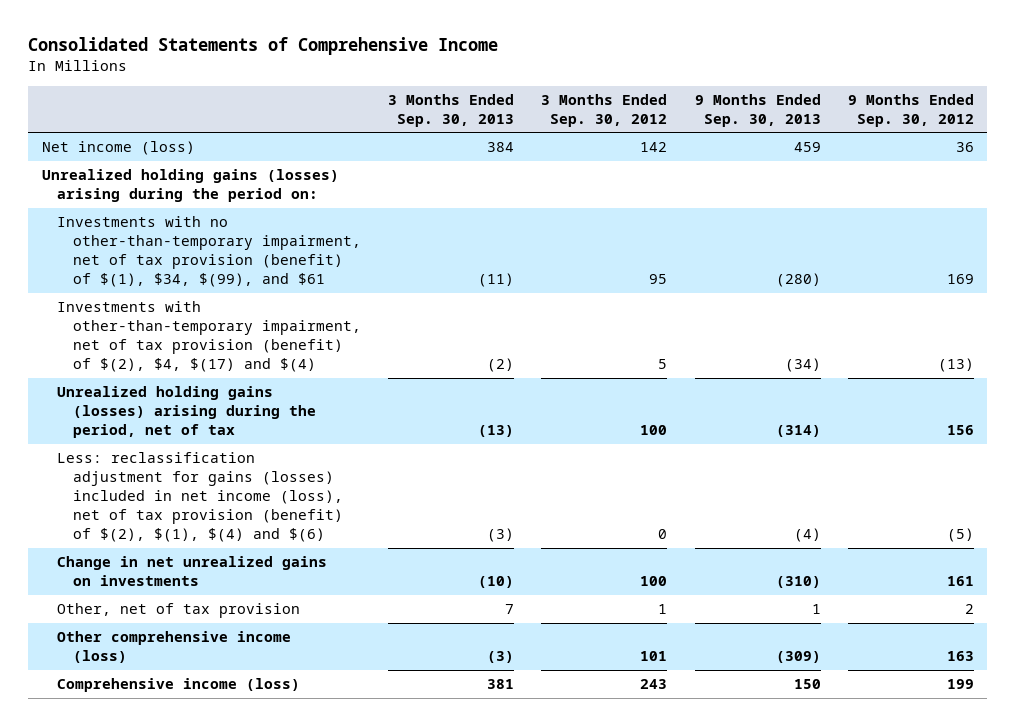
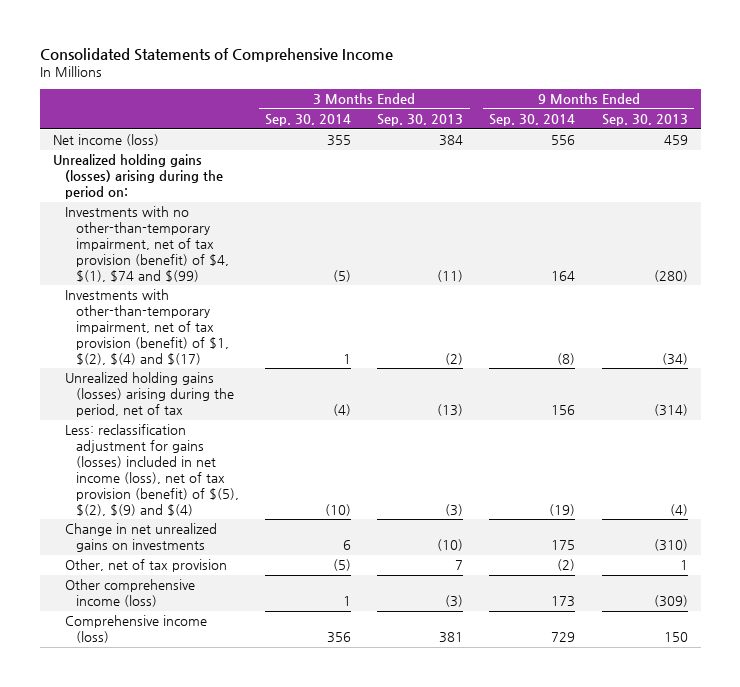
- | 3 Months Ended Sep. 30, 2013 | 3 Months Ended Sep. 30, 2012 | 9 Months Ended Sep. 30, 2013 | 9 Months Ended Sep. 30, 2012
+ | 3 Months Ended Sep. 30, 2014 | 3 Months Ended Sep. 30, 2013 | 9 Months Ended Sep. 30, 2014 | 9 Months Ended Sep. 30, 2013
- Investments with no other-than-temporary impairment, net of tax provision (benefit) of $(1), $34, $(99), and $61 | (11) | 95 | (280) | 169
- Investments with other-than-temporary impairment, net of tax provision (benefit) of $(2), $4, $(17) and $(4) | (2) | 5 | (34) | (13)
+ Investments with no other-than-temporary impairment, net of tax provision (benefit) of $4, $(1), $74 and $(99) | (5) | (11) | 164 | (280)
+ Investments with other-than-temporary impairment, net of tax provision (benefit) of $1, $(2), $(4) and $(17) | 1 | (2) | (8) | (34)
- Less: reclassification adjustment for gains (losses) included in net income (loss), net of tax provision (benefit) of $(2), $(1), $(4) and $(6) | (3) | 0 | (4) | (5)
+ Less: reclassification adjustment for gains (losses) included in net income (loss), net of tax provision (benefit) of $(5), $(2), $(9) and $(4) | (10) | (3) | (19) | (4)

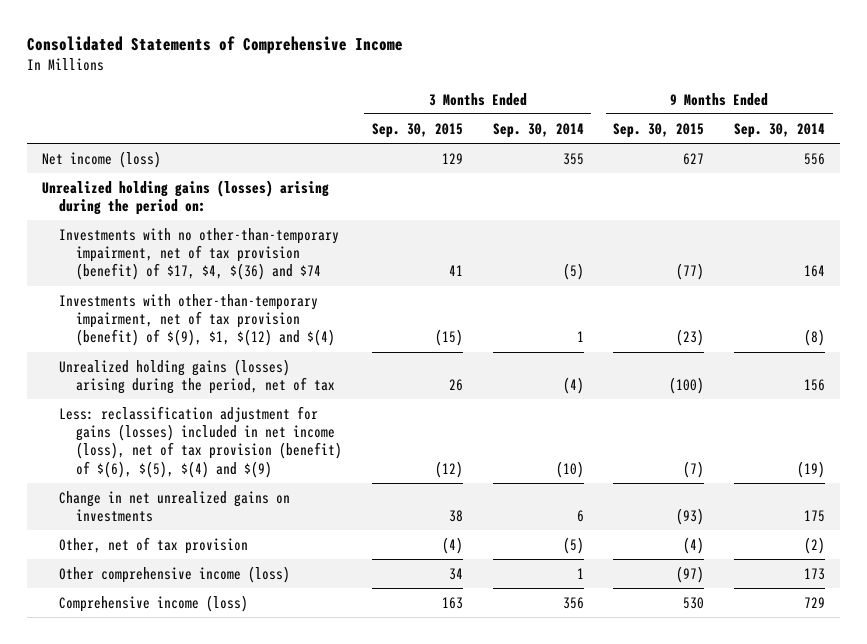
- | 3 Months Ended Sep. 30, 2014 | 3 Months Ended Sep. 30, 2013 | 9 Months Ended Sep. 30, 2014 | 9 Months Ended Sep. 30, 2013
+ | 3 Months Ended Sep. 30, 2015 | 3 Months Ended Sep. 30, 2014 | 9 Months Ended Sep. 30, 2015 | 9 Months Ended Sep. 30, 2014
- Investments with no other-than-temporary impairment, net of tax provision (benefit) of $4, $(1), $74 and $(99) | (5) | (11) | 164 | (280)
- Investments with other-than-temporary impairment, net of tax provision (benefit) of $1, $(2), $(4) and $(17) | 1 | (2) | (8) | (34)
+ Investments with no other-than-temporary impairment, net of tax provision (benefit) of $17, $4, $(36) and $74 | 41 | (5) | (77) | 164
+ Investments with other-than-temporary impairment, net of tax provision (benefit) of $(9), $1, $(12) and $(4) | (15) | 1 | (23) | (8)
- Less: reclassification adjustment for gains (losses) included in net income (loss), net of tax provision (benefit) of $(5), $(2), $(9) and $(4) | (10) | (3) | (19) | (4)
+ Less: reclassification adjustment for gains (losses) included in net income (loss), net of tax provision (benefit) of $(6), $(5), $(4) and $(9) | (12) | (10) | (7) | (19)

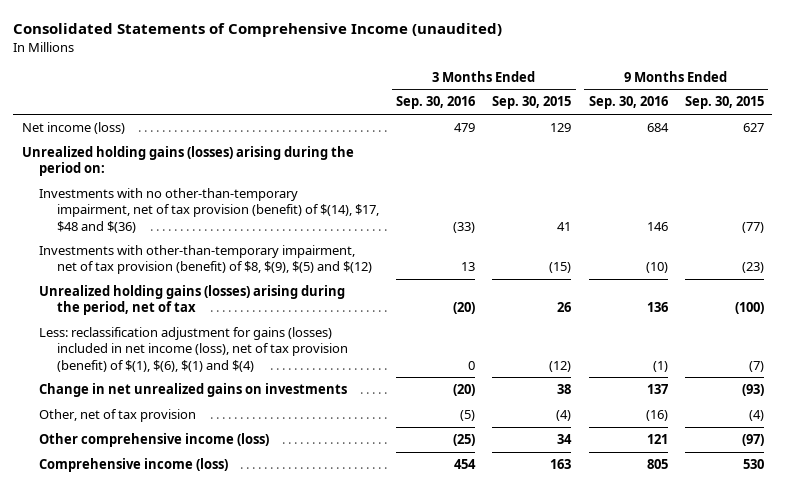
- Consolidated Statements of Comprehensive Income
+ Consolidated Statements of Comprehensive Income (unaudited)
- | 3 Months Ended Sep. 30, 2015 | 3 Months Ended Sep. 30, 2014 | 9 Months Ended Sep. 30, 2015 | 9 Months Ended Sep. 30, 2014
+ | 3 Months Ended Sep. 30, 2016 | 3 Months Ended Sep. 30, 2015 | 9 Months Ended Sep. 30, 2016 | 9 Months Ended Sep. 30, 2015
- Investments with no other-than-temporary impairment, net of tax provision (benefit) of $17, $4, $(36) and $74 | 41 | (5) | (77) | 164
- Investments with other-than-temporary impairment, net of tax provision (benefit) of $(9), $1, $(12) and $(4) | (15) | 1 | (23) | (8)
+ Investments with no other-than-temporary impairment, net of tax provision (benefit) of $(14), $17, $48 and $(36) | (33) | 41 | 146 | (77)
+ Investments with other-than-temporary impairment, net of tax provision (benefit) of $8, $(9), $(5) and $(12) | 13 | (15) | (10) | (23)
- Less: reclassification adjustment for gains (losses) included in net income (loss), net of tax provision (benefit) of $(6), $(5), $(4) and $(9) | (12) | (10) | (7) | (19)
+ Less: reclassification adjustment for gains (losses) included in net income (loss), net of tax provision (benefit) of $(1), $(6), $(1) and $(4) | 0 | (12) | (1) | (7)

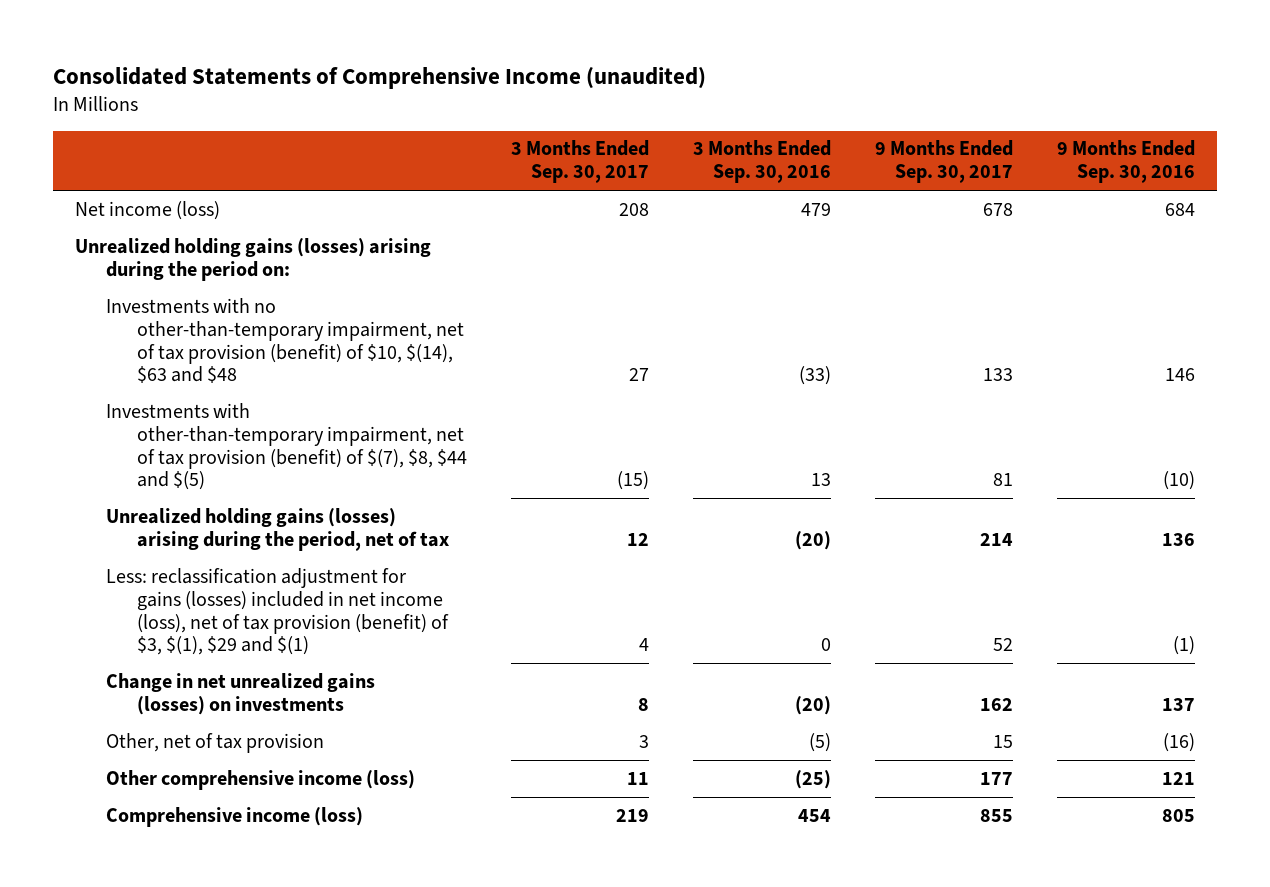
- | 3 Months Ended Sep. 30, 2016 | 3 Months Ended Sep. 30, 2015 | 9 Months Ended Sep. 30, 2016 | 9 Months Ended Sep. 30, 2015
+ | 3 Months Ended Sep. 30, 2017 | 3 Months Ended Sep. 30, 2016 | 9 Months Ended Sep. 30, 2017 | 9 Months Ended Sep. 30, 2016
- Investments with no other-than-temporary impairment, net of tax provision (benefit) of $(14), $17, $48 and $(36) | (33) | 41 | 146 | (77)
- Investments with other-than-temporary impairment, net of tax provision (benefit) of $8, $(9), $(5) and $(12) | 13 | (15) | (10) | (23)
+ Investments with no other-than-temporary impairment, net of tax provision (benefit) of $10, $(14), $63 and $48 | 27 | (33) | 133 | 146
+ Investments with other-than-temporary impairment, net of tax provision (benefit) of $(7), $8, $44 and $(5) | (15) | 13 | 81 | (10)
- Less: reclassification adjustment for gains (losses) included in net income (loss), net of tax provision (benefit) of $(1), $(6), $(1) and $(4) | 0 | (12) | (1) | (7)
- Change in net unrealized gains on investments | (20) | 38 | 137 | (93)
+ Less: reclassification adjustment for gains (losses) included in net income (loss), net of tax provision (benefit) of $3, $(1), $29 and $(1) | 4 | 0 | 52 | (1)
+ Change in net unrealized gains (losses) on investments | 8 | (20) | 162 | 137

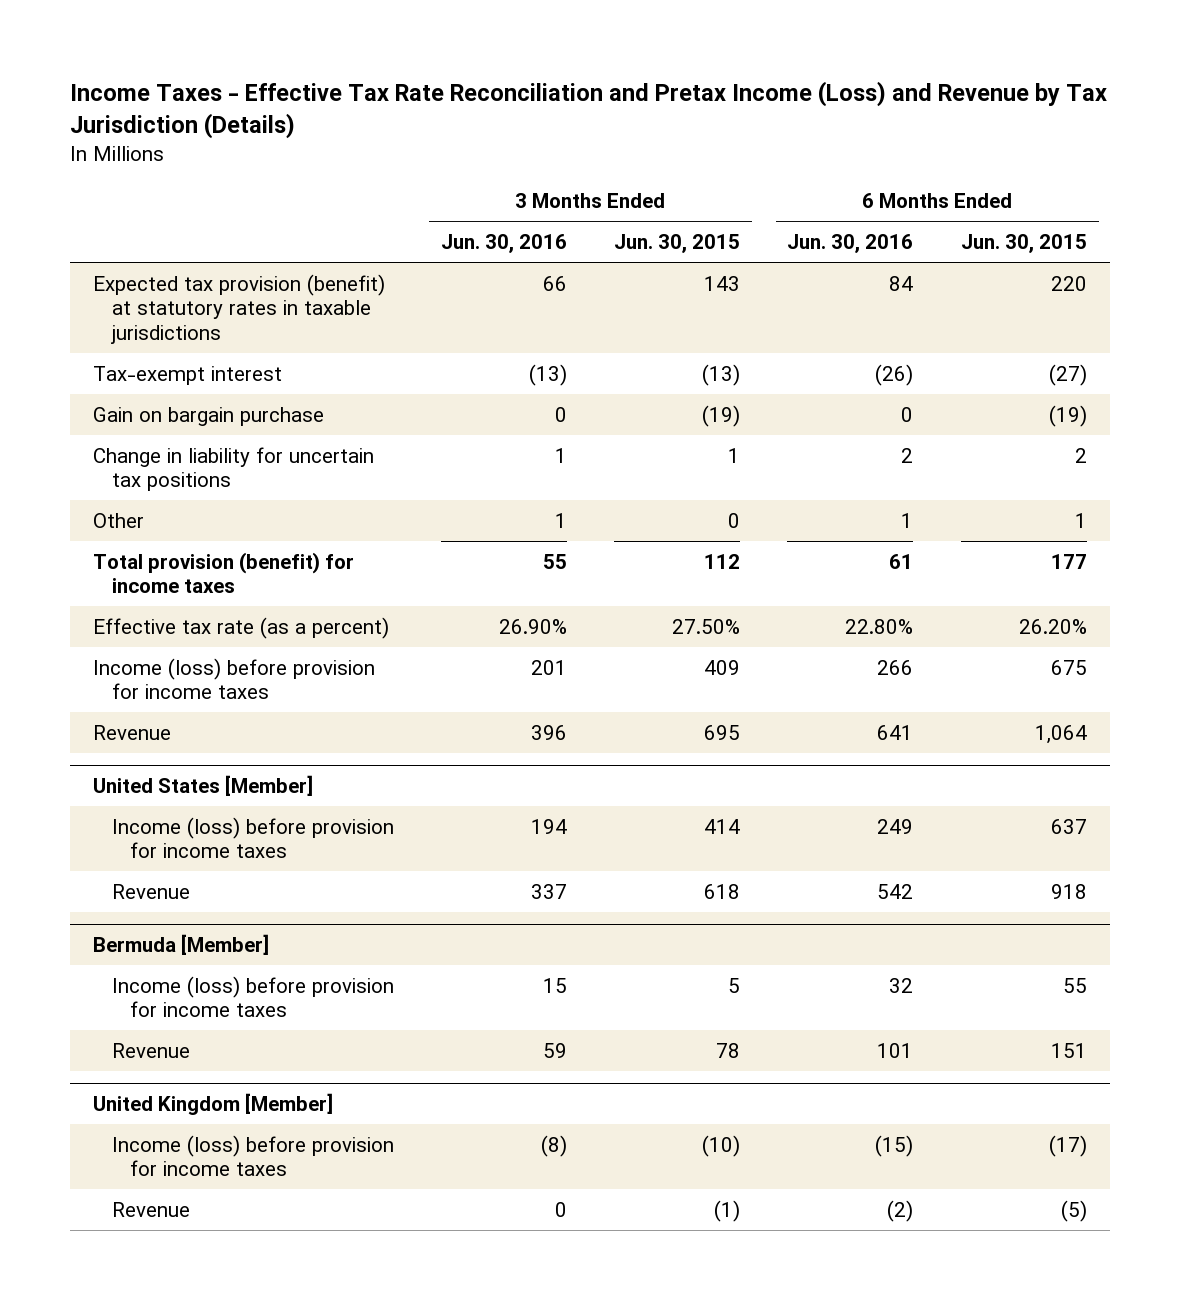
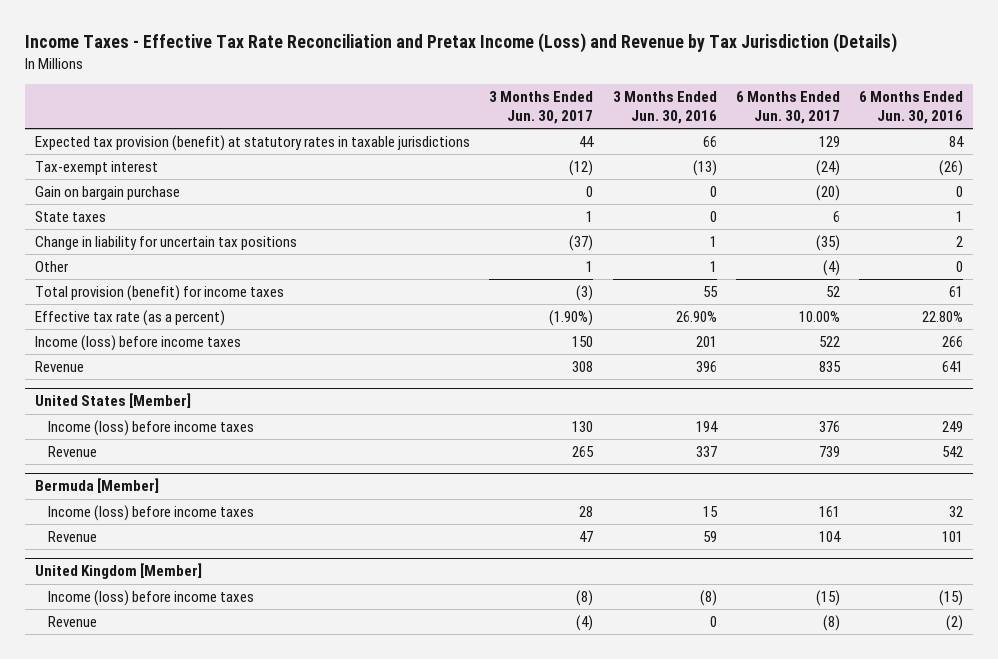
- | 3 Months Ended Jun. 30, 2016 | 3 Months Ended Jun. 30, 2015 | 6 Months Ended Jun. 30, 2016 | 6 Months Ended Jun. 30, 2015
+ | 3 Months Ended Jun. 30, 2017 | 3 Months Ended Jun. 30, 2016 | 6 Months Ended Jun. 30, 2017 | 6 Months Ended Jun. 30, 2016
+ State taxes | 1 | 0 | 6 | 1
- Other | 1 | 0 | 1 | 1
+ Other | 1 | 1 | (4) | 0
- Income (loss) before provision for income taxes | 201 | 409 | 266 | 675
+ Income (loss) before income taxes | 150 | 201 | 522 | 266
@ United States [Member]
- Income (loss) before provision for income taxes | 194 | 414 | 249 | 637
+ Income (loss) before income taxes | 130 | 194 | 376 | 249
@ Bermuda [Member]
- Income (loss) before provision for income taxes | 15 | 5 | 32 | 55
+ Income (loss) before income taxes | 28 | 15 | 161 | 32
@ United Kingdom [Member]
- Income (loss) before provision for income taxes | (8) | (10) | (15) | (17)
+ Income (loss) before income taxes | (8) | (8) | (15) | (15)

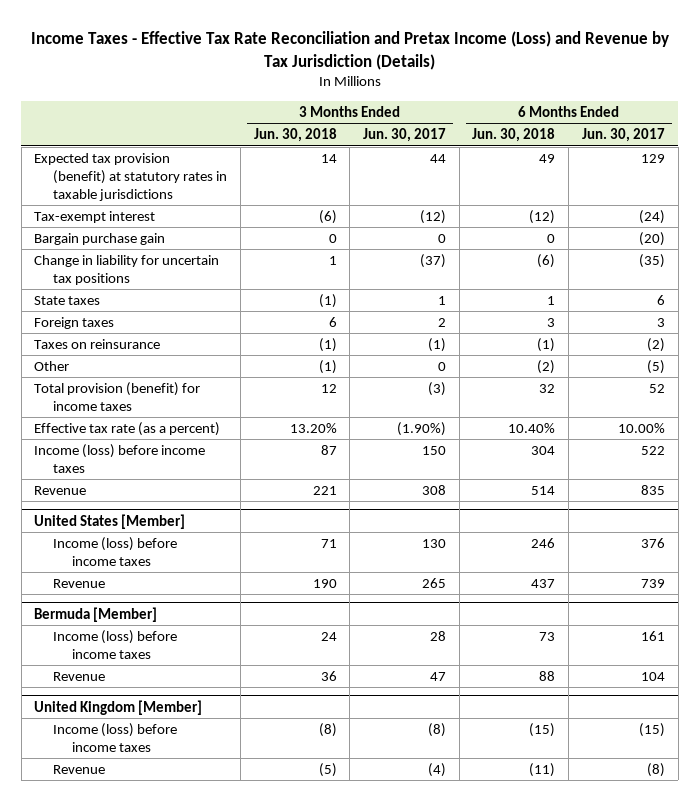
- | 3 Months Ended Jun. 30, 2017 | 3 Months Ended Jun. 30, 2016 | 6 Months Ended Jun. 30, 2017 | 6 Months Ended Jun. 30, 2016
+ | 3 Months Ended Jun. 30, 2018 | 3 Months Ended Jun. 30, 2017 | 6 Months Ended Jun. 30, 2018 | 6 Months Ended Jun. 30, 2017
- Gain on bargain purchase | 0 | 0 | (20) | 0
+ Bargain purchase gain | 0 | 0 | 0 | (20)
- Other | 1 | 1 | (4) | 0
moved down: State taxes | (1) | 1 | 1 | 6
+ Foreign taxes | 6 | 2 | 3 | 3
+ Taxes on reinsurance | (1) | (1) | (1) | (2)
+ Other | (1) | 0 | (2) | (5)

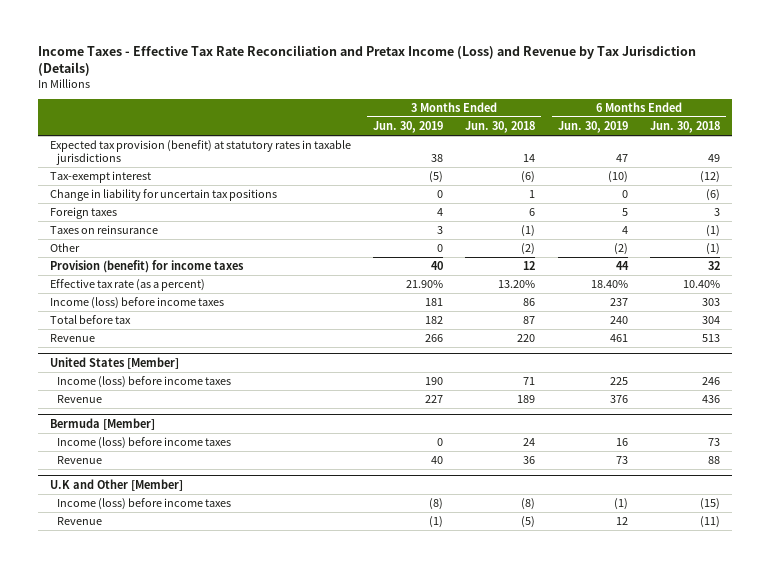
- | 3 Months Ended Jun. 30, 2018 | 3 Months Ended Jun. 30, 2017 | 6 Months Ended Jun. 30, 2018 | 6 Months Ended Jun. 30, 2017
+ | 3 Months Ended Jun. 30, 2019 | 3 Months Ended Jun. 30, 2018 | 6 Months Ended Jun. 30, 2019 | 6 Months Ended Jun. 30, 2018
- Bargain purchase gain | 0 | 0 | 0 | (20)
- State taxes | (1) | 1 | 1 | 6
- Other | (1) | 0 | (2) | (5)
- Total provision (benefit) for income taxes | 12 | (3) | 32 | 52
+ Other | 0 | (2) | (2) | (1)
+ Provision (benefit) for income taxes | 40 | 12 | 44 | 32
- Income (loss) before income taxes | 87 | 150 | 304 | 522
- Revenue | 221 | 308 | 514 | 835
+ Income (loss) before income taxes | 181 | 86 | 237 | 303
+ Total before tax | 182 | 87 | 240 | 304
+ Revenue | 266 | 220 | 461 | 513
@ United States [Member]
- Revenue | 190 | 265 | 437 | 739
+ Revenue | 227 | 189 | 376 | 436
- United Kingdom [Member]
+ U.K and Other [Member]

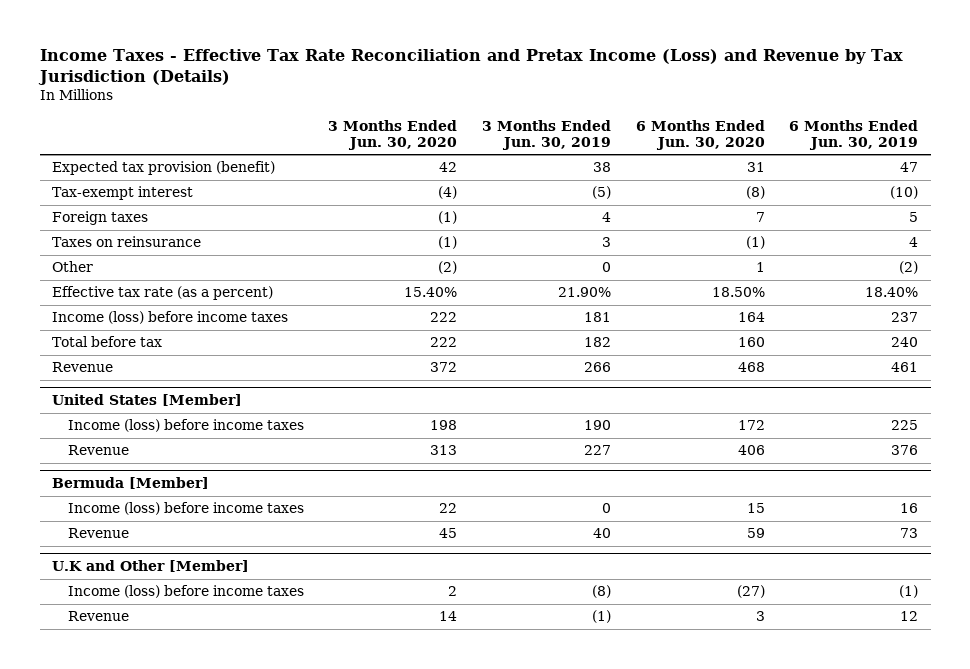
- | 3 Months Ended Jun. 30, 2019 | 3 Months Ended Jun. 30, 2018 | 6 Months Ended Jun. 30, 2019 | 6 Months Ended Jun. 30, 2018
+ | 3 Months Ended Jun. 30, 2020 | 3 Months Ended Jun. 30, 2019 | 6 Months Ended Jun. 30, 2020 | 6 Months Ended Jun. 30, 2019
- Expected tax provision (benefit) at statutory rates in taxable jurisdictions | 38 | 14 | 47 | 49
+ Expected tax provision (benefit) | 42 | 38 | 31 | 47
- Change in liability for uncertain tax positions | 0 | 1 | 0 | (6)
- Provision (benefit) for income taxes | 40 | 12 | 44 | 32

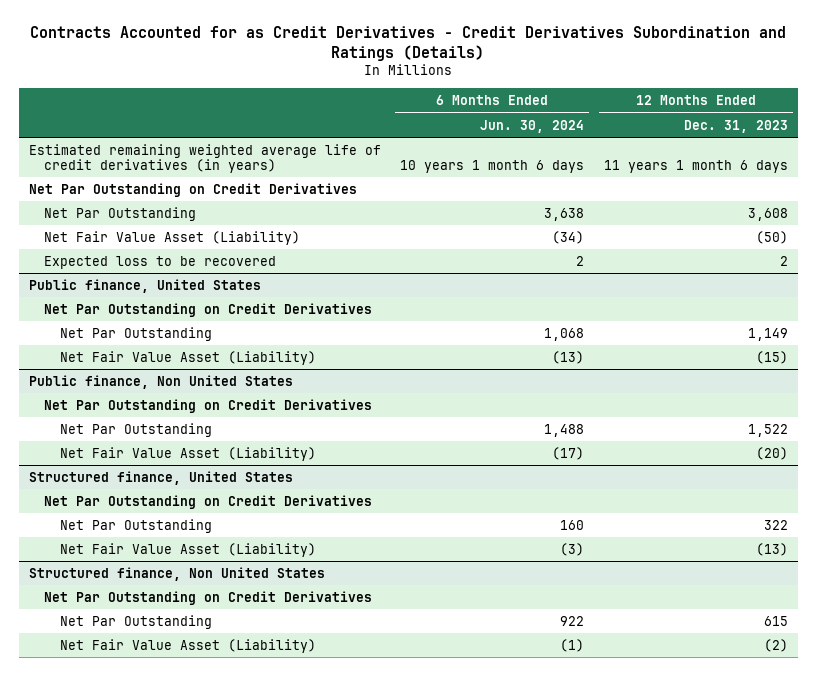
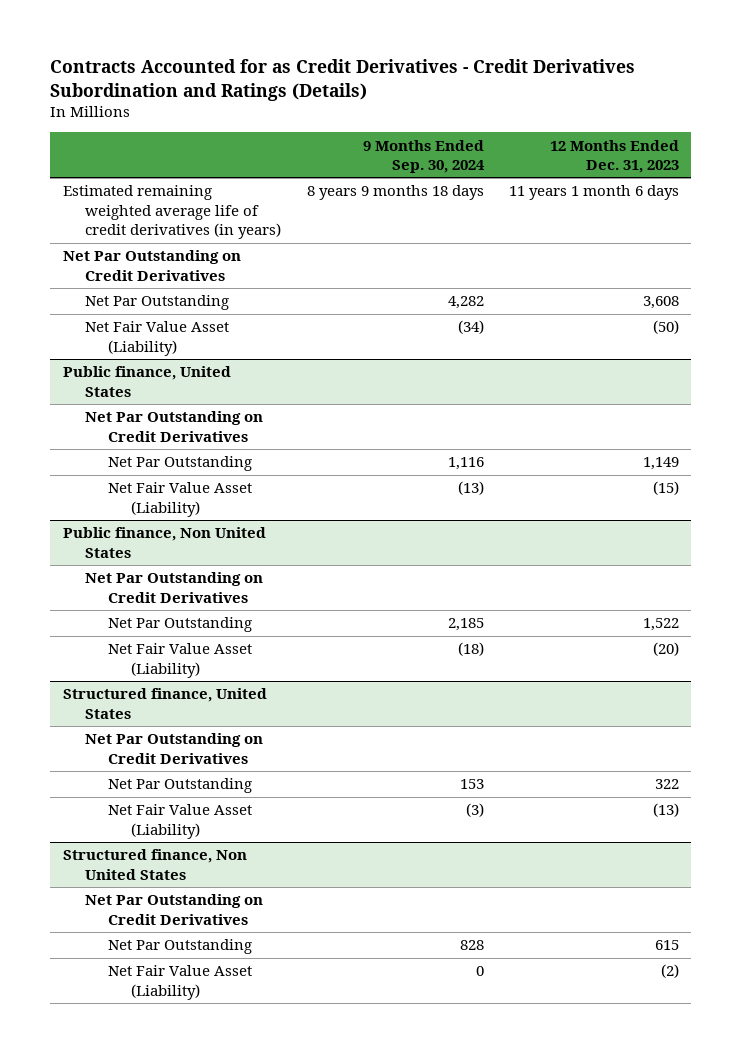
- | 6 Months Ended Jun. 30, 2024 | 12 Months Ended Dec. 31, 2023
+ | 9 Months Ended Sep. 30, 2024 | 12 Months Ended Dec. 31, 2023
- Expected loss to be recovered | 2 | 2

